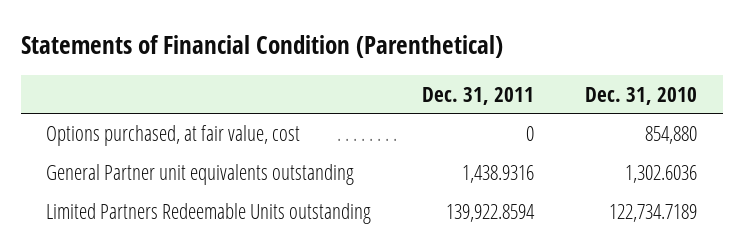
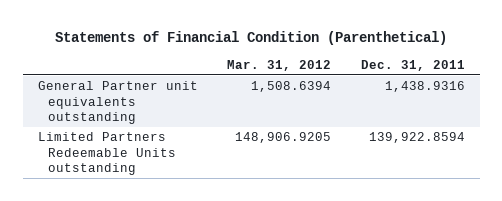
- | Dec. 31, 2011 | Dec. 31, 2010
+ | Mar. 31, 2012 | Dec. 31, 2011
- Options purchased, at fair value, cost | 0 | 854,880

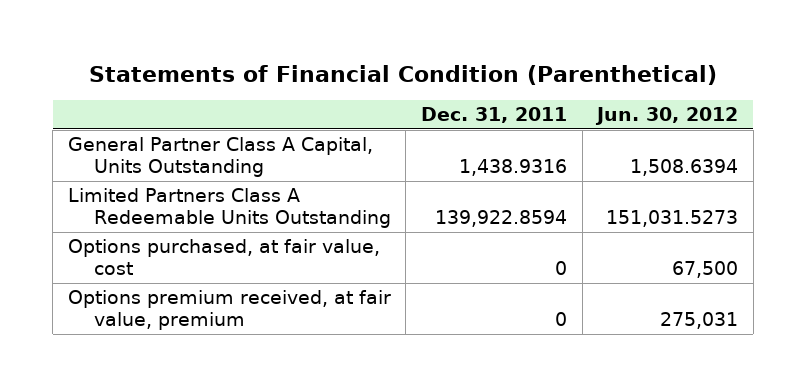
- | Mar. 31, 2012 | Dec. 31, 2011
+ | Dec. 31, 2011 | Jun. 30, 2012
- General Partner unit equivalents outstanding | 1,508.6394 | 1,438.9316
- Limited Partners Redeemable Units outstanding | 148,906.9205 | 139,922.8594
+ General Partner Class A Capital, Units Outstanding | 1,438.9316 | 1,508.6394
+ Limited Partners Class A Redeemable Units Outstanding | 139,922.8594 | 151,031.5273
+ Options purchased, at fair value, cost | 0 | 67,500
+ Options premium received, at fair value, premium | 0 | 275,031

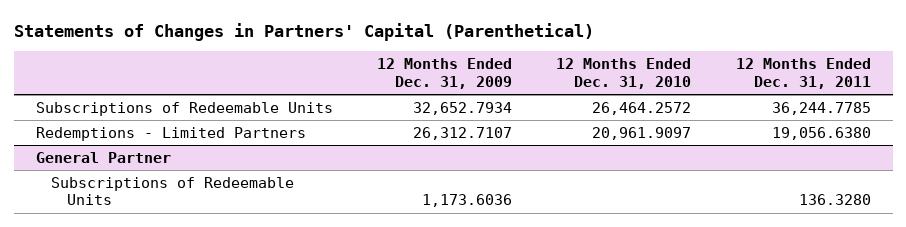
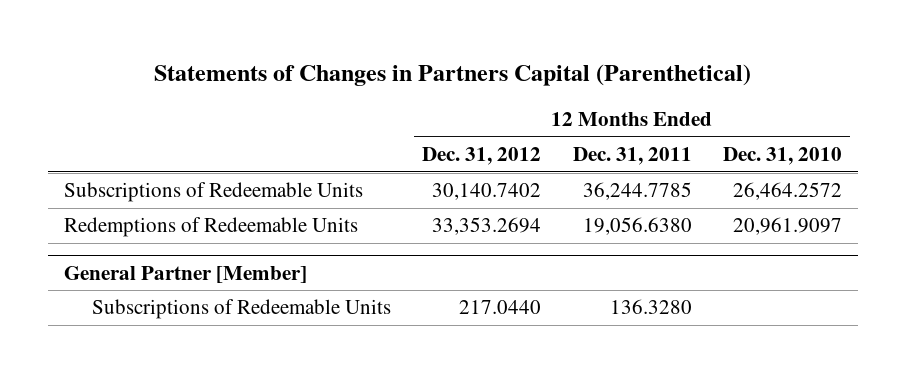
- Statements of Changes in Partners' Capital (Parenthetical)
+ Statements of Changes in Partners Capital (Parenthetical)
- | 12 Months Ended Dec. 31, 2009 | 12 Months Ended Dec. 31, 2010 | 12 Months Ended Dec. 31, 2011
+ | 12 Months Ended Dec. 31, 2012 | 12 Months Ended Dec. 31, 2011 | 12 Months Ended Dec. 31, 2010
- Redemptions - Limited Partners | 26,312.7107 | 20,961.9097 | 19,056.6380
- General Partner
+ Redemptions of Redeemable Units | 33,353.2694 | 19,056.6380 | 20,961.9097
+ General Partner [Member]

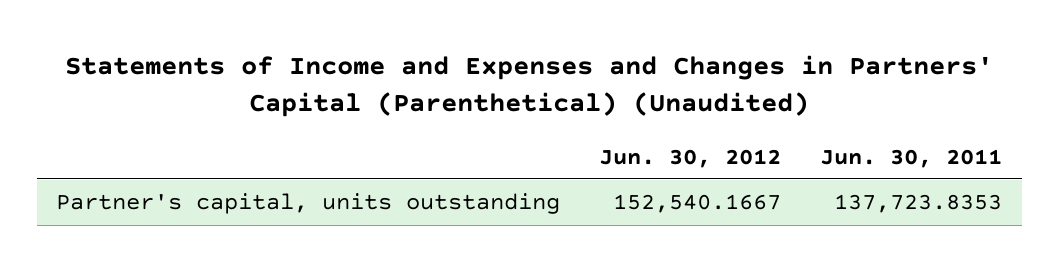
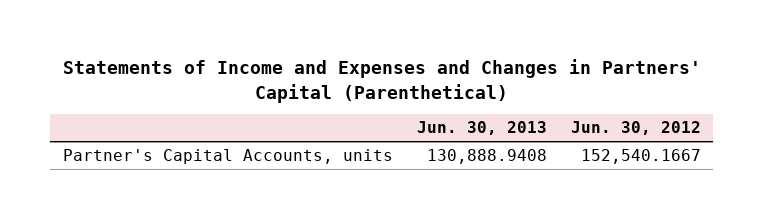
- Statements of Income and Expenses and Changes in Partners' Capital (Parenthetical) (Unaudited)
+ Statements of Income and Expenses and Changes in Partners' Capital (Parenthetical)
- | Jun. 30, 2012 | Jun. 30, 2011
+ | Jun. 30, 2013 | Jun. 30, 2012
- Partner's capital, units outstanding | 152,540.1667 | 137,723.8353
+ Partner's Capital Accounts, units | 130,888.9408 | 152,540.1667

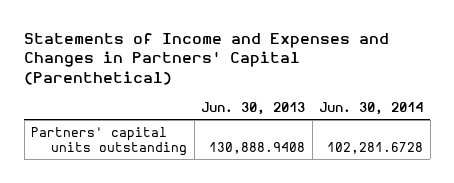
- | Jun. 30, 2013 | Jun. 30, 2012
+ | Jun. 30, 2013 | Jun. 30, 2014
- Partner's Capital Accounts, units | 130,888.9408 | 152,540.1667
+ Partners' capital units outstanding | 130,888.9408 | 102,281.6728

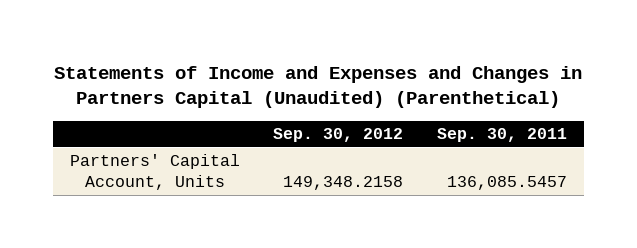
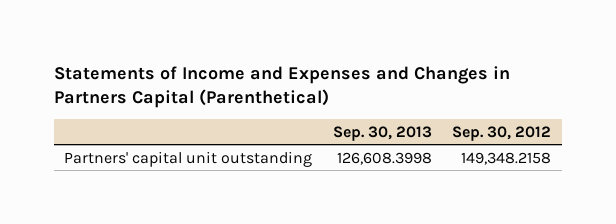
- Statements of Income and Expenses and Changes in Partners Capital (Unaudited) (Parenthetical)
+ Statements of Income and Expenses and Changes in Partners Capital (Parenthetical)
- | Sep. 30, 2012 | Sep. 30, 2011
+ | Sep. 30, 2013 | Sep. 30, 2012
- Partners' Capital Account, Units | 149,348.2158 | 136,085.5457
+ Partners' capital unit outstanding | 126,608.3998 | 149,348.2158

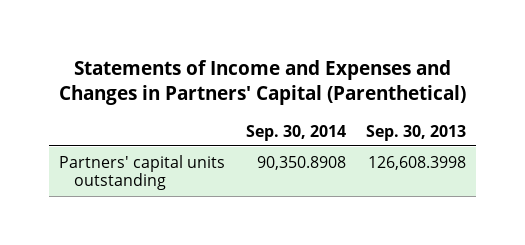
- Statements of Income and Expenses and Changes in Partners Capital (Parenthetical)
+ Statements of Income and Expenses and Changes in Partners' Capital (Parenthetical)
- | Sep. 30, 2013 | Sep. 30, 2012
+ | Sep. 30, 2014 | Sep. 30, 2013
- Partners' capital unit outstanding | 126,608.3998 | 149,348.2158
+ Partners' capital units outstanding | 90,350.8908 | 126,608.3998

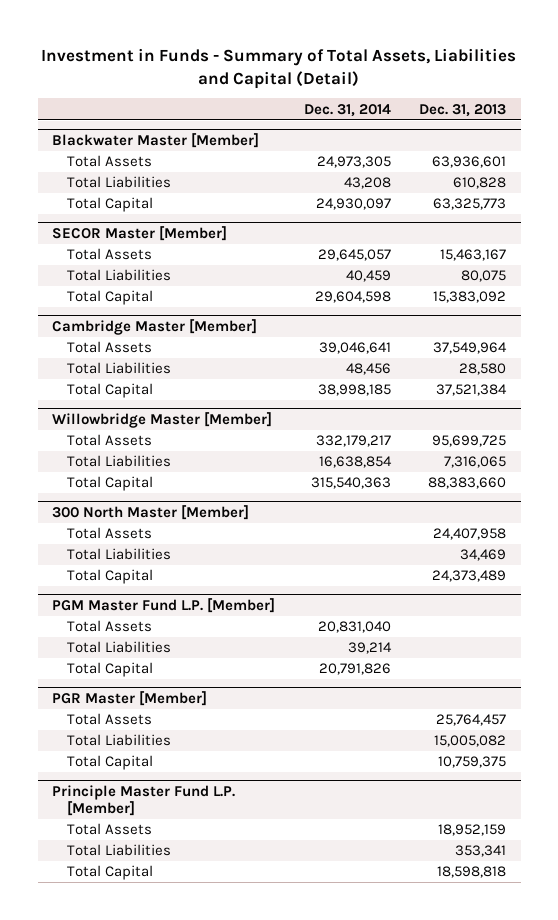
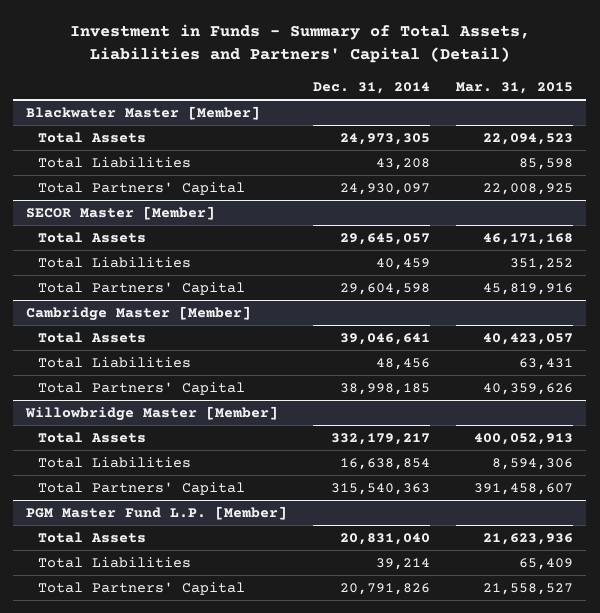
- Investment in Funds - Summary of Total Assets, Liabilities and Capital (Detail)
+ Investment in Funds - Summary of Total Assets, Liabilities and Partners' Capital (Detail)
- | Dec. 31, 2014 | Dec. 31, 2013
+ | Dec. 31, 2014 | Mar. 31, 2015
@ Blackwater Master [Member]
- Total Capital | 24,930,097 | 63,325,773
+ Total Partners' Capital | 24,930,097 | 22,008,925
@ SECOR Master [Member]
- Total Capital | 29,604,598 | 15,383,092
+ Total Partners' Capital | 29,604,598 | 45,819,916
@ Cambridge Master [Member]
- Total Capital | 38,998,185 | 37,521,384
+ Total Partners' Capital | 38,998,185 | 40,359,626
@ Willowbridge Master [Member]
- Total Capital | 315,540,363 | 88,383,660
- 300 North Master [Member]
- Total Assets | | 24,407,958
- Total Liabilities | | 34,469
- Total Capital | | 24,373,489
@ Willowbridge Master [Member]
+ Total Partners' Capital | 315,540,363 | 391,458,607
@ PGM Master Fund L.P. [Member]
- Total Capital | 20,791,826 |
- PGR Master [Member]
- Total Assets | | 25,764,457
- Total Liabilities | | 15,005,082
- Total Capital | | 10,759,375
- Principle Master Fund L.P. [Member]
- Total Assets | | 18,952,159
- Total Liabilities | | 353,341
- Total Capital | | 18,598,818
@ PGM Master Fund L.P. [Member]
+ Total Partners' Capital | 20,791,826 | 21,558,527

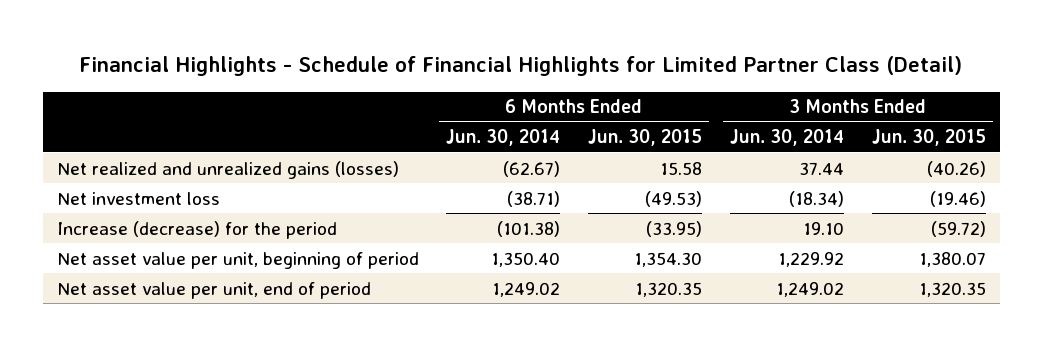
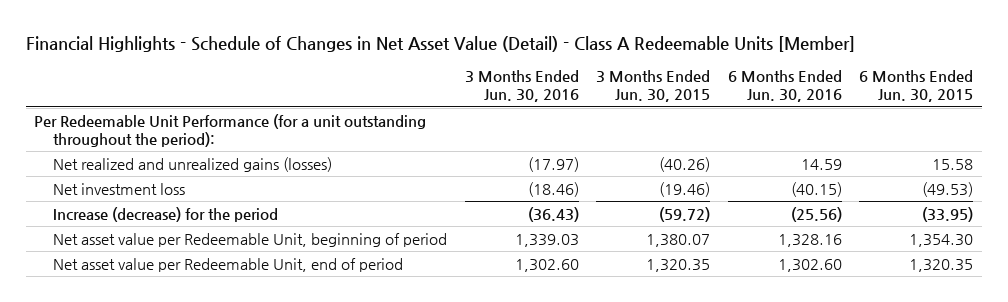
- Financial Highlights - Schedule of Financial Highlights for Limited Partner Class (Detail)
+ Financial Highlights - Schedule of Changes in Net Asset Value (Detail) - Class A Redeemable Units [Member]
- | 6 Months Ended Jun. 30, 2014 | 6 Months Ended Jun. 30, 2015 | 3 Months Ended Jun. 30, 2014 | 3 Months Ended Jun. 30, 2015
+ | 3 Months Ended Jun. 30, 2016 | 3 Months Ended Jun. 30, 2015 | 6 Months Ended Jun. 30, 2016 | 6 Months Ended Jun. 30, 2015
+ Per Redeemable Unit Performance (for a unit outstanding throughout the period):
- Net asset value per unit, beginning of period | 1,350.40 | 1,354.30 | 1,229.92 | 1,380.07
- Net asset value per unit, end of period | 1,249.02 | 1,320.35 | 1,249.02 | 1,320.35
+ Net asset value per Redeemable Unit, beginning of period | 1,339.03 | 1,380.07 | 1,328.16 | 1,354.30
+ Net asset value per Redeemable Unit, end of period | 1,302.60 | 1,320.35 | 1,302.60 | 1,320.35

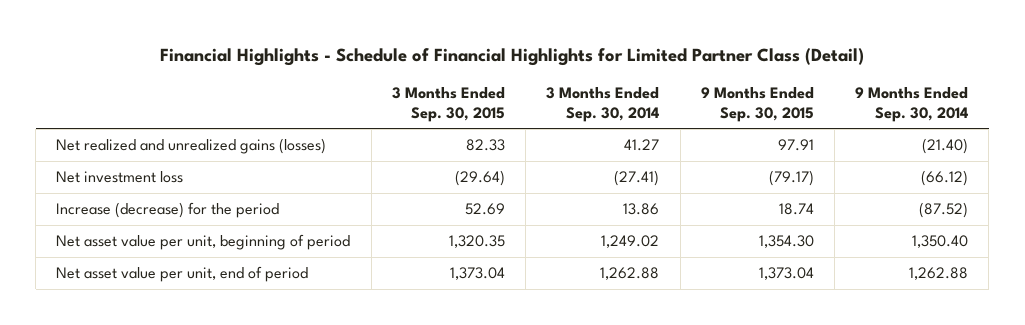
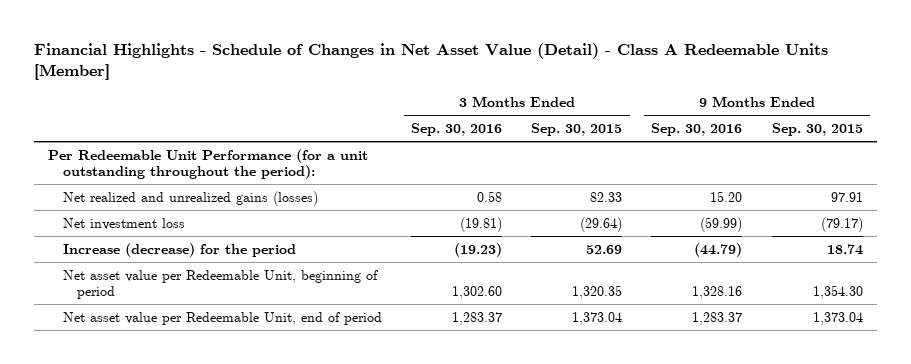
- Financial Highlights - Schedule of Financial Highlights for Limited Partner Class (Detail)
+ Financial Highlights - Schedule of Changes in Net Asset Value (Detail) - Class A Redeemable Units [Member]
- | 3 Months Ended Sep. 30, 2015 | 3 Months Ended Sep. 30, 2014 | 9 Months Ended Sep. 30, 2015 | 9 Months Ended Sep. 30, 2014
+ | 3 Months Ended Sep. 30, 2016 | 3 Months Ended Sep. 30, 2015 | 9 Months Ended Sep. 30, 2016 | 9 Months Ended Sep. 30, 2015
+ Per Redeemable Unit Performance (for a unit outstanding throughout the period):
- Net asset value per unit, beginning of period | 1,320.35 | 1,249.02 | 1,354.30 | 1,350.40
- Net asset value per unit, end of period | 1,373.04 | 1,262.88 | 1,373.04 | 1,262.88
+ Net asset value per Redeemable Unit, beginning of period | 1,302.60 | 1,320.35 | 1,328.16 | 1,354.30
+ Net asset value per Redeemable Unit, end of period | 1,283.37 | 1,373.04 | 1,283.37 | 1,373.04

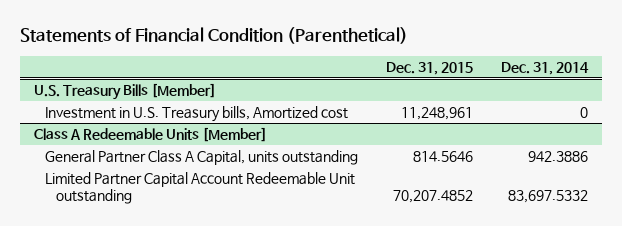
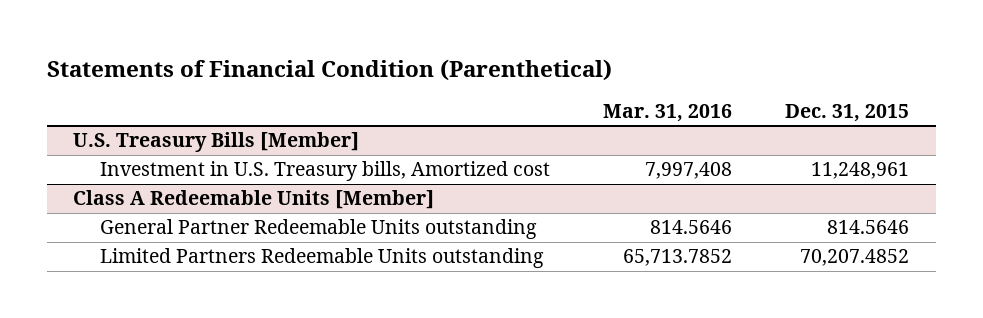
- | Dec. 31, 2015 | Dec. 31, 2014
+ | Mar. 31, 2016 | Dec. 31, 2015
@ Class A Redeemable Units [Member]
- General Partner Class A Capital, units outstanding | 814.5646 | 942.3886
- Limited Partner Capital Account Redeemable Unit outstanding | 70,207.4852 | 83,697.5332
+ General Partner Redeemable Units outstanding | 814.5646 | 814.5646
+ Limited Partners Redeemable Units outstanding | 65,713.7852 | 70,207.4852

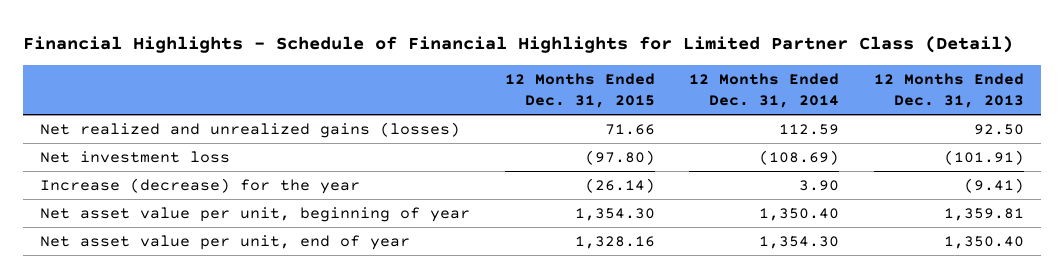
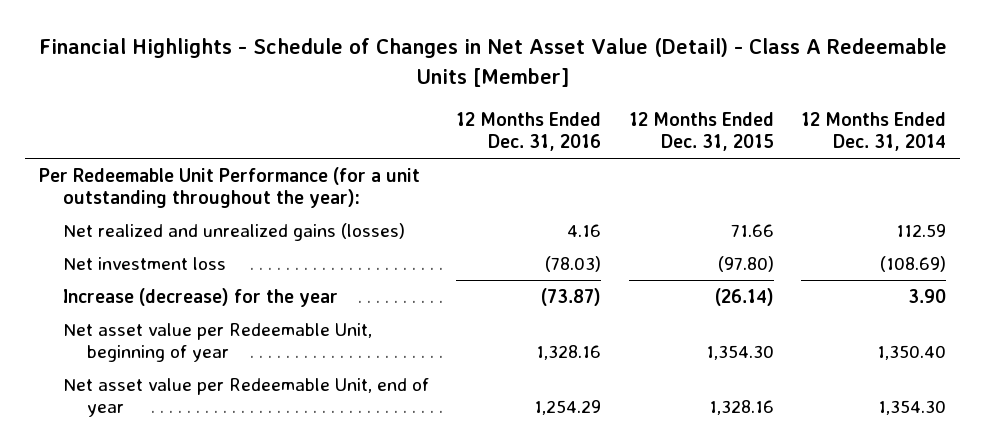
- Financial Highlights - Schedule of Financial Highlights for Limited Partner Class (Detail)
+ Financial Highlights - Schedule of Changes in Net Asset Value (Detail) - Class A Redeemable Units [Member]
- | 12 Months Ended Dec. 31, 2015 | 12 Months Ended Dec. 31, 2014 | 12 Months Ended Dec. 31, 2013
+ | 12 Months Ended Dec. 31, 2016 | 12 Months Ended Dec. 31, 2015 | 12 Months Ended Dec. 31, 2014
+ Per Redeemable Unit Performance (for a unit outstanding throughout the year):
- Net asset value per unit, beginning of year | 1,354.30 | 1,350.40 | 1,359.81
- Net asset value per unit, end of year | 1,328.16 | 1,354.30 | 1,350.40
+ Net asset value per Redeemable Unit, beginning of year | 1,328.16 | 1,354.30 | 1,350.40
+ Net asset value per Redeemable Unit, end of year | 1,254.29 | 1,328.16 | 1,354.30

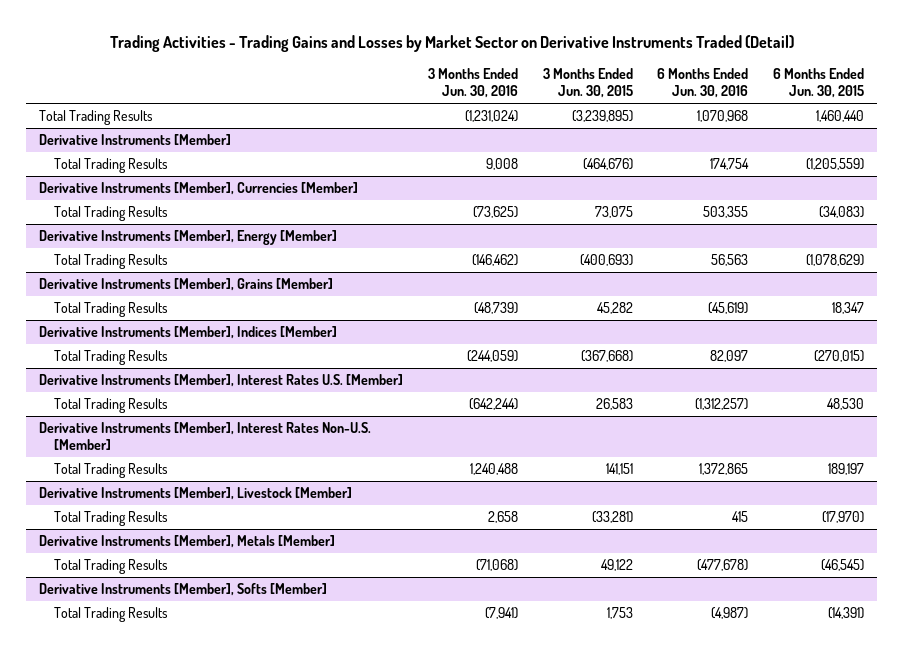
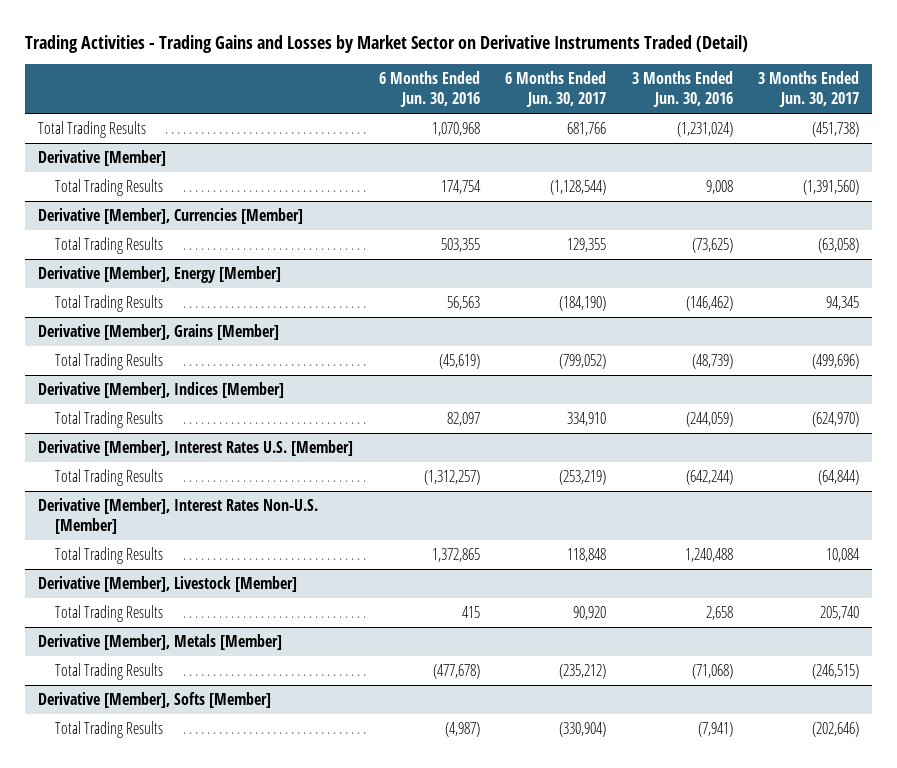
- | 3 Months Ended Jun. 30, 2016 | 3 Months Ended Jun. 30, 2015 | 6 Months Ended Jun. 30, 2016 | 6 Months Ended Jun. 30, 2015
+ | 6 Months Ended Jun. 30, 2016 | 6 Months Ended Jun. 30, 2017 | 3 Months Ended Jun. 30, 2016 | 3 Months Ended Jun. 30, 2017
- Derivative Instruments [Member]
+ Derivative [Member]
- Derivative Instruments [Member], Currencies [Member]
+ Derivative [Member], Currencies [Member]
- Derivative Instruments [Member], Energy [Member]
+ Derivative [Member], Energy [Member]
- Derivative Instruments [Member], Grains [Member]
+ Derivative [Member], Grains [Member]
- Derivative Instruments [Member], Indices [Member]
+ Derivative [Member], Indices [Member]
- Derivative Instruments [Member], Interest Rates U.S. [Member]
+ Derivative [Member], Interest Rates U.S. [Member]
- Derivative Instruments [Member], Interest Rates Non-U.S. [Member]
+ Derivative [Member], Interest Rates Non-U.S. [Member]
- Derivative Instruments [Member], Livestock [Member]
+ Derivative [Member], Livestock [Member]
- Derivative Instruments [Member], Metals [Member]
+ Derivative [Member], Metals [Member]
- Derivative Instruments [Member], Softs [Member]
+ Derivative [Member], Softs [Member]

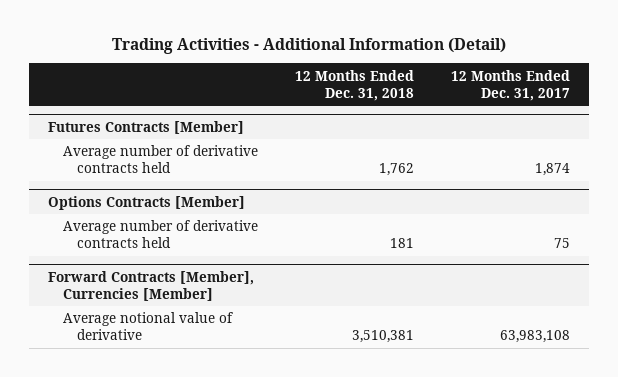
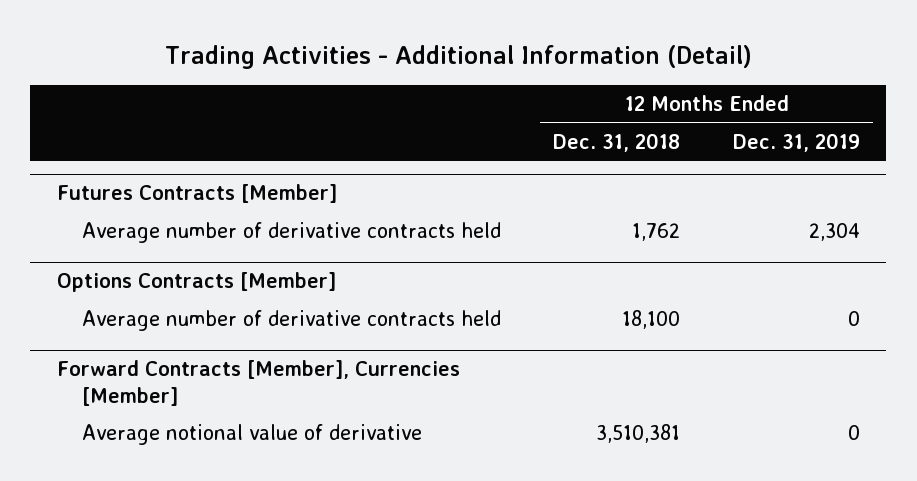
- | 12 Months Ended Dec. 31, 2018 | 12 Months Ended Dec. 31, 2017
+ | 12 Months Ended Dec. 31, 2018 | 12 Months Ended Dec. 31, 2019
@ Options Contracts [Member]
- Average number of derivative contracts held | 181 | 75
+ Average number of derivative contracts held | 18,100 | 0

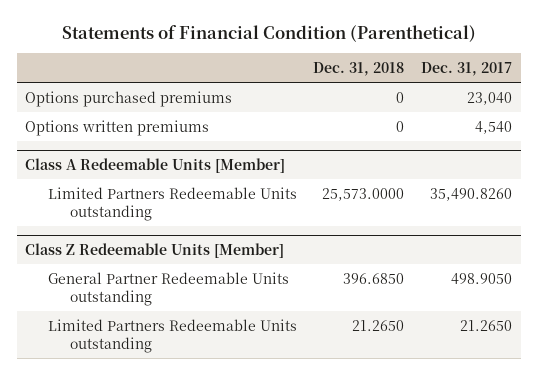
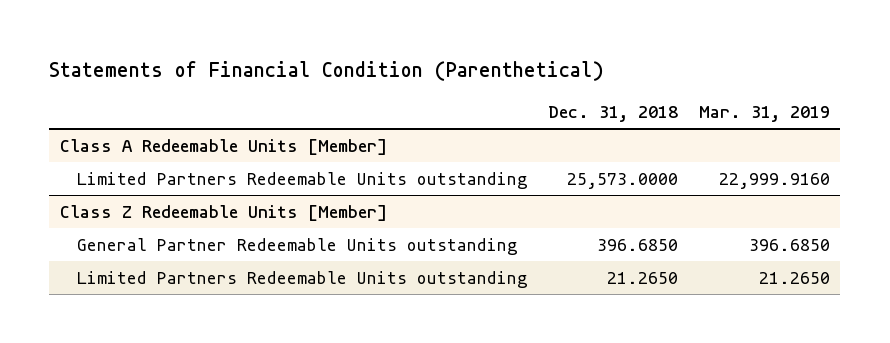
- | Dec. 31, 2018 | Dec. 31, 2017
+ | Dec. 31, 2018 | Mar. 31, 2019
- Options purchased premiums | 0 | 23,040
- Options written premiums | 0 | 4,540

